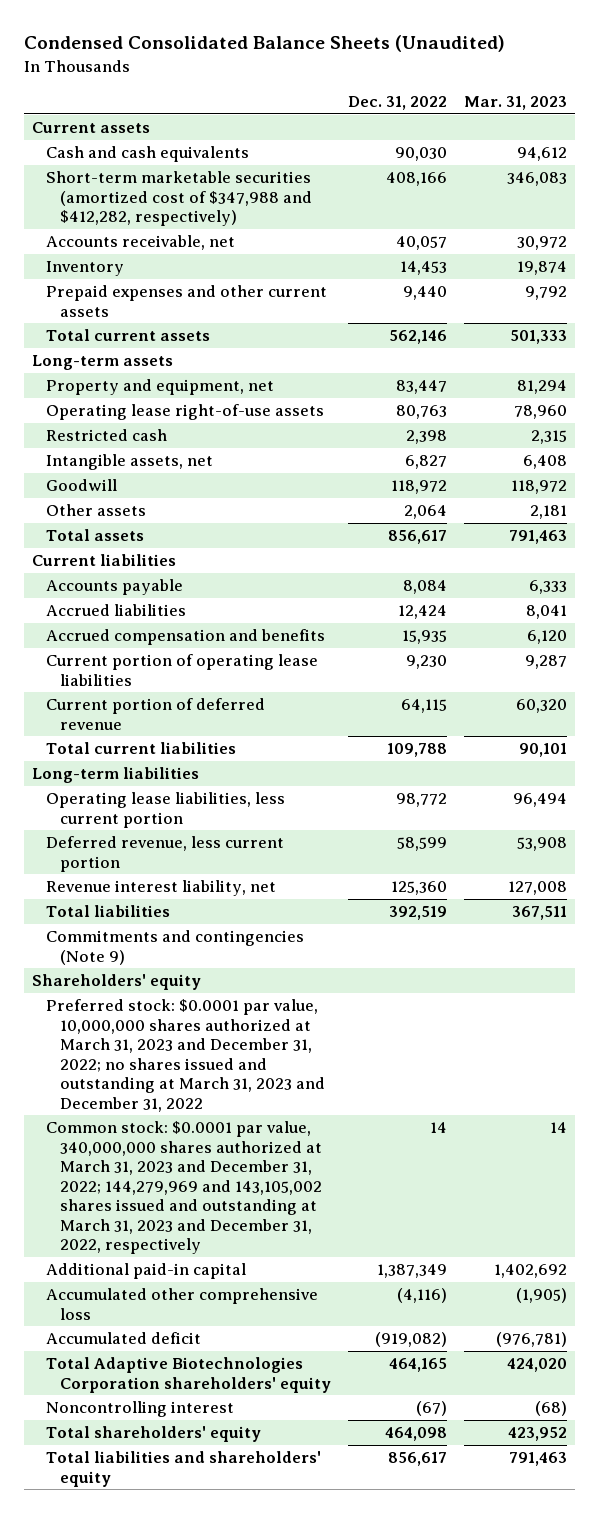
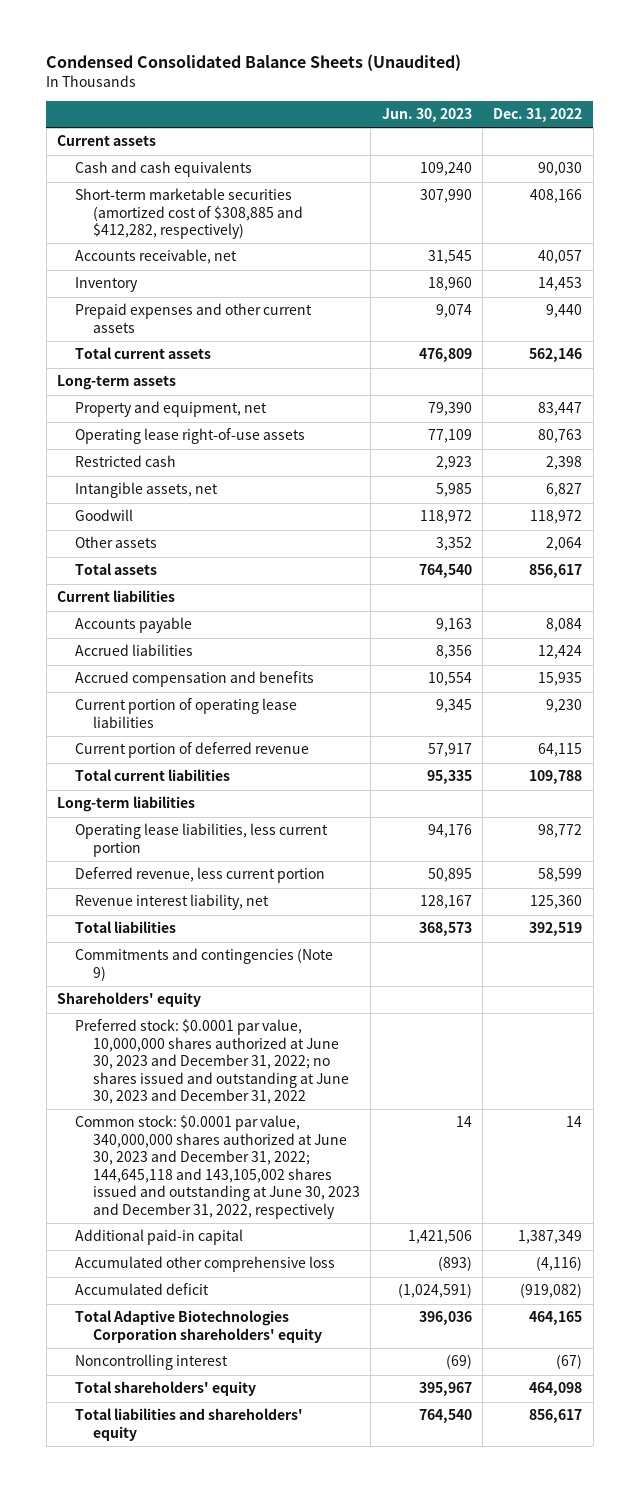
- | Dec. 31, 2022 | Mar. 31, 2023
+ | Jun. 30, 2023 | Dec. 31, 2022
- Short-term marketable securities (amortized cost of $347,988 and $412,282, respectively) | 408,166 | 346,083
+ Short-term marketable securities (amortized cost of $308,885 and $412,282, respectively) | 307,990 | 408,166
- Preferred stock: $0.0001 par value, 10,000,000 shares authorized at March 31, 2023 and December 31, 2022; no shares issued and outstanding at March 31, 2023 and December 31, 2022
- Common stock: $0.0001 par value, 340,000,000 shares authorized at March 31, 2023 and December 31, 2022; 144,279,969 and 143,105,002 shares issued and outstanding at March 31, 2023 and December 31, 2022, respectively | 14 | 14
+ Preferred stock: $0.0001 par value, 10,000,000 shares authorized at June 30, 2023 and December 31, 2022; no shares issued and outstanding at June 30, 2023 and December 31, 2022
+ Common stock: $0.0001 par value, 340,000,000 shares authorized at June 30, 2023 and December 31, 2022; 144,645,118 and 143,105,002 shares issued and outstanding at June 30, 2023 and December 31, 2022, respectively | 14 | 14

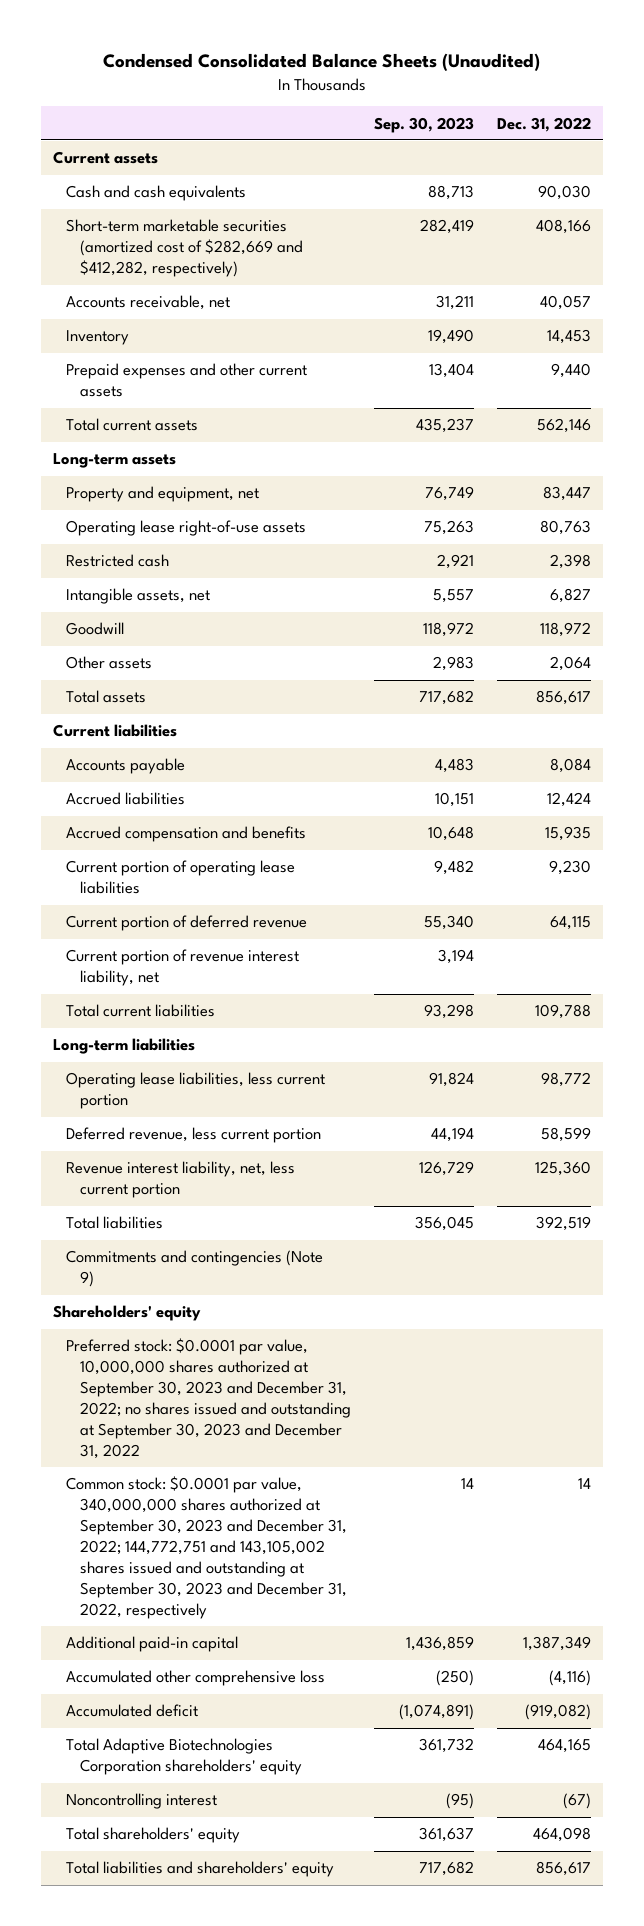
- | Jun. 30, 2023 | Dec. 31, 2022
+ | Sep. 30, 2023 | Dec. 31, 2022
- Short-term marketable securities (amortized cost of $308,885 and $412,282, respectively) | 307,990 | 408,166
+ Short-term marketable securities (amortized cost of $282,669 and $412,282, respectively) | 282,419 | 408,166
+ Current portion of revenue interest liability, net | 3,194 |
- Revenue interest liability, net | 128,167 | 125,360
+ Revenue interest liability, net, less current portion | 126,729 | 125,360
- Preferred stock: $0.0001 par value, 10,000,000 shares authorized at June 30, 2023 and December 31, 2022; no shares issued and outstanding at June 30, 2023 and December 31, 2022
- Common stock: $0.0001 par value, 340,000,000 shares authorized at June 30, 2023 and December 31, 2022; 144,645,118 and 143,105,002 shares issued and outstanding at June 30, 2023 and December 31, 2022, respectively | 14 | 14
+ Preferred stock: $0.0001 par value, 10,000,000 shares authorized at September 30, 2023 and December 31, 2022; no shares issued and outstanding at September 30, 2023 and December 31, 2022
+ Common stock: $0.0001 par value, 340,000,000 shares authorized at September 30, 2023 and December 31, 2022; 144,772,751 and 143,105,002 shares issued and outstanding at September 30, 2023 and December 31, 2022, respectively | 14 | 14

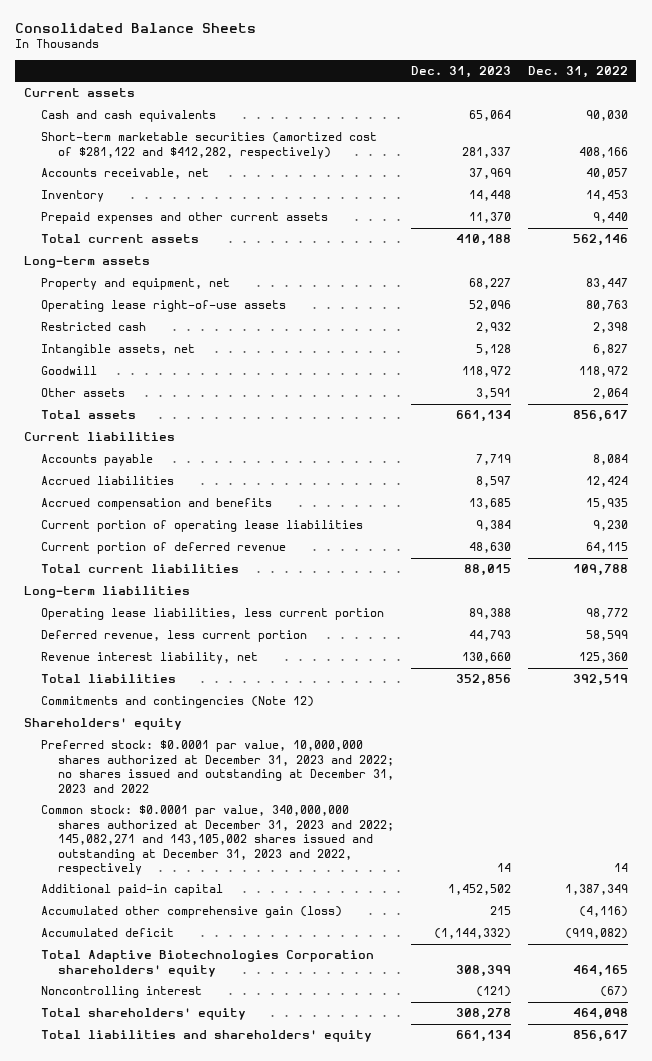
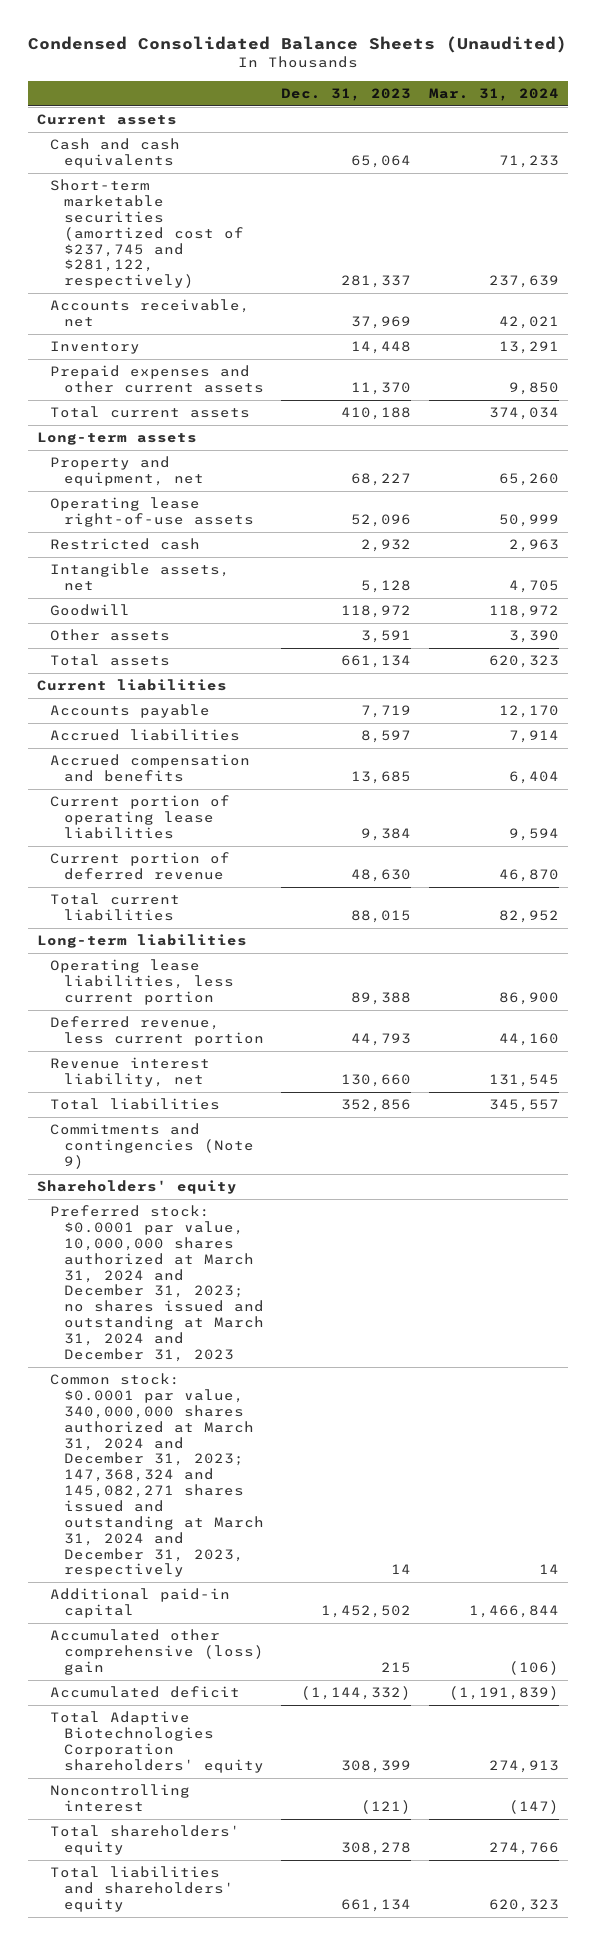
- Consolidated Balance Sheets
+ Condensed Consolidated Balance Sheets (Unaudited)
- | Dec. 31, 2023 | Dec. 31, 2022
+ | Dec. 31, 2023 | Mar. 31, 2024
- Short-term marketable securities (amortized cost of $281,122 and $412,282, respectively) | 281,337 | 408,166
+ Short-term marketable securities (amortized cost of $237,745 and $281,122, respectively) | 281,337 | 237,639
- Commitments and contingencies (Note 12)
+ Commitments and contingencies (Note 9)
- Preferred stock: $0.0001 par value, 10,000,000 shares authorized at December 31, 2023 and 2022; no shares issued and outstanding at December 31, 2023 and 2022
- Common stock: $0.0001 par value, 340,000,000 shares authorized at December 31, 2023 and 2022; 145,082,271 and 143,105,002 shares issued and outstanding at December 31, 2023 and 2022, respectively | 14 | 14
+ Preferred stock: $0.0001 par value, 10,000,000 shares authorized at March 31, 2024 and December 31, 2023; no shares issued and outstanding at March 31, 2024 and December 31, 2023
+ Common stock: $0.0001 par value, 340,000,000 shares authorized at March 31, 2024 and December 31, 2023; 147,368,324 and 145,082,271 shares issued and outstanding at March 31, 2024 and December 31, 2023, respectively | 14 | 14
- Accumulated other comprehensive gain (loss) | 215 | (4,116)
+ Accumulated other comprehensive (loss) gain | 215 | (106)

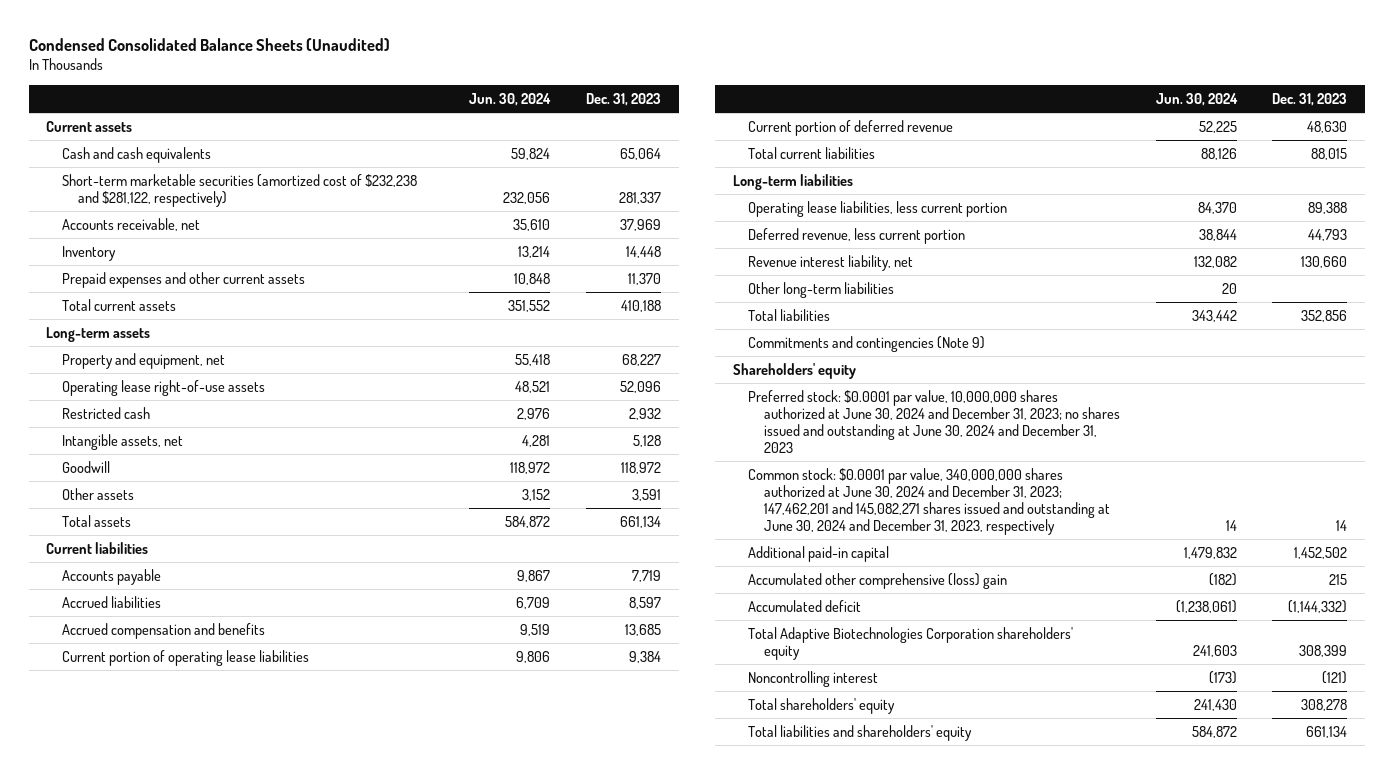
- | Dec. 31, 2023 | Mar. 31, 2024
+ | Jun. 30, 2024 | Dec. 31, 2023
- Short-term marketable securities (amortized cost of $237,745 and $281,122, respectively) | 281,337 | 237,639
+ Short-term marketable securities (amortized cost of $232,238 and $281,122, respectively) | 232,056 | 281,337
+ Other long-term liabilities | 20 |
- Preferred stock: $0.0001 par value, 10,000,000 shares authorized at March 31, 2024 and December 31, 2023; no shares issued and outstanding at March 31, 2024 and December 31, 2023
- Common stock: $0.0001 par value, 340,000,000 shares authorized at March 31, 2024 and December 31, 2023; 147,368,324 and 145,082,271 shares issued and outstanding at March 31, 2024 and December 31, 2023, respectively | 14 | 14
+ Preferred stock: $0.0001 par value, 10,000,000 shares authorized at June 30, 2024 and December 31, 2023; no shares issued and outstanding at June 30, 2024 and December 31, 2023
+ Common stock: $0.0001 par value, 340,000,000 shares authorized at June 30, 2024 and December 31, 2023; 147,462,201 and 145,082,271 shares issued and outstanding at June 30, 2024 and December 31, 2023, respectively | 14 | 14

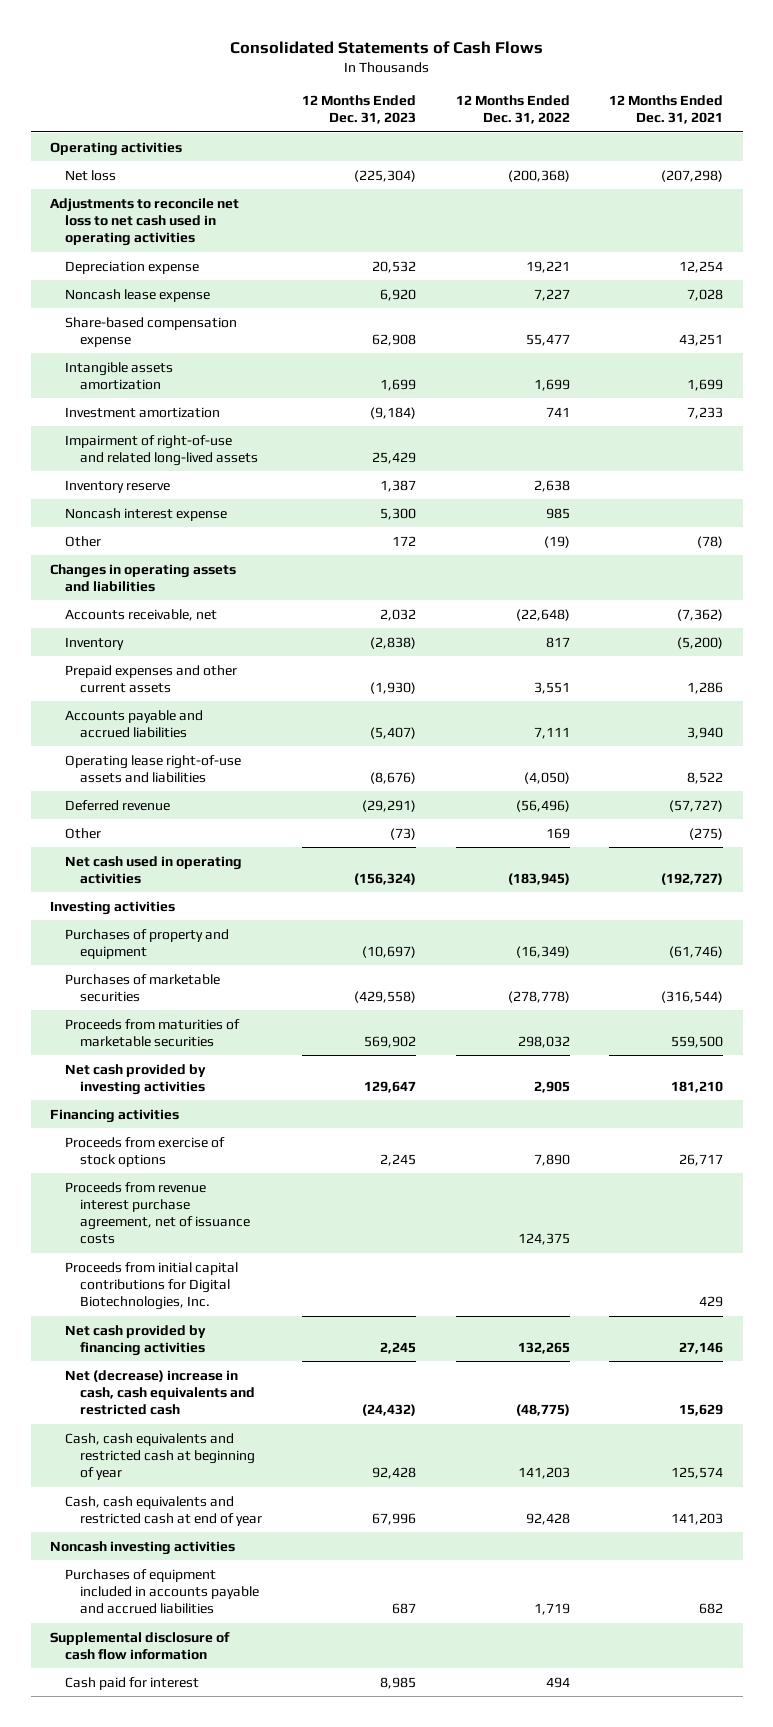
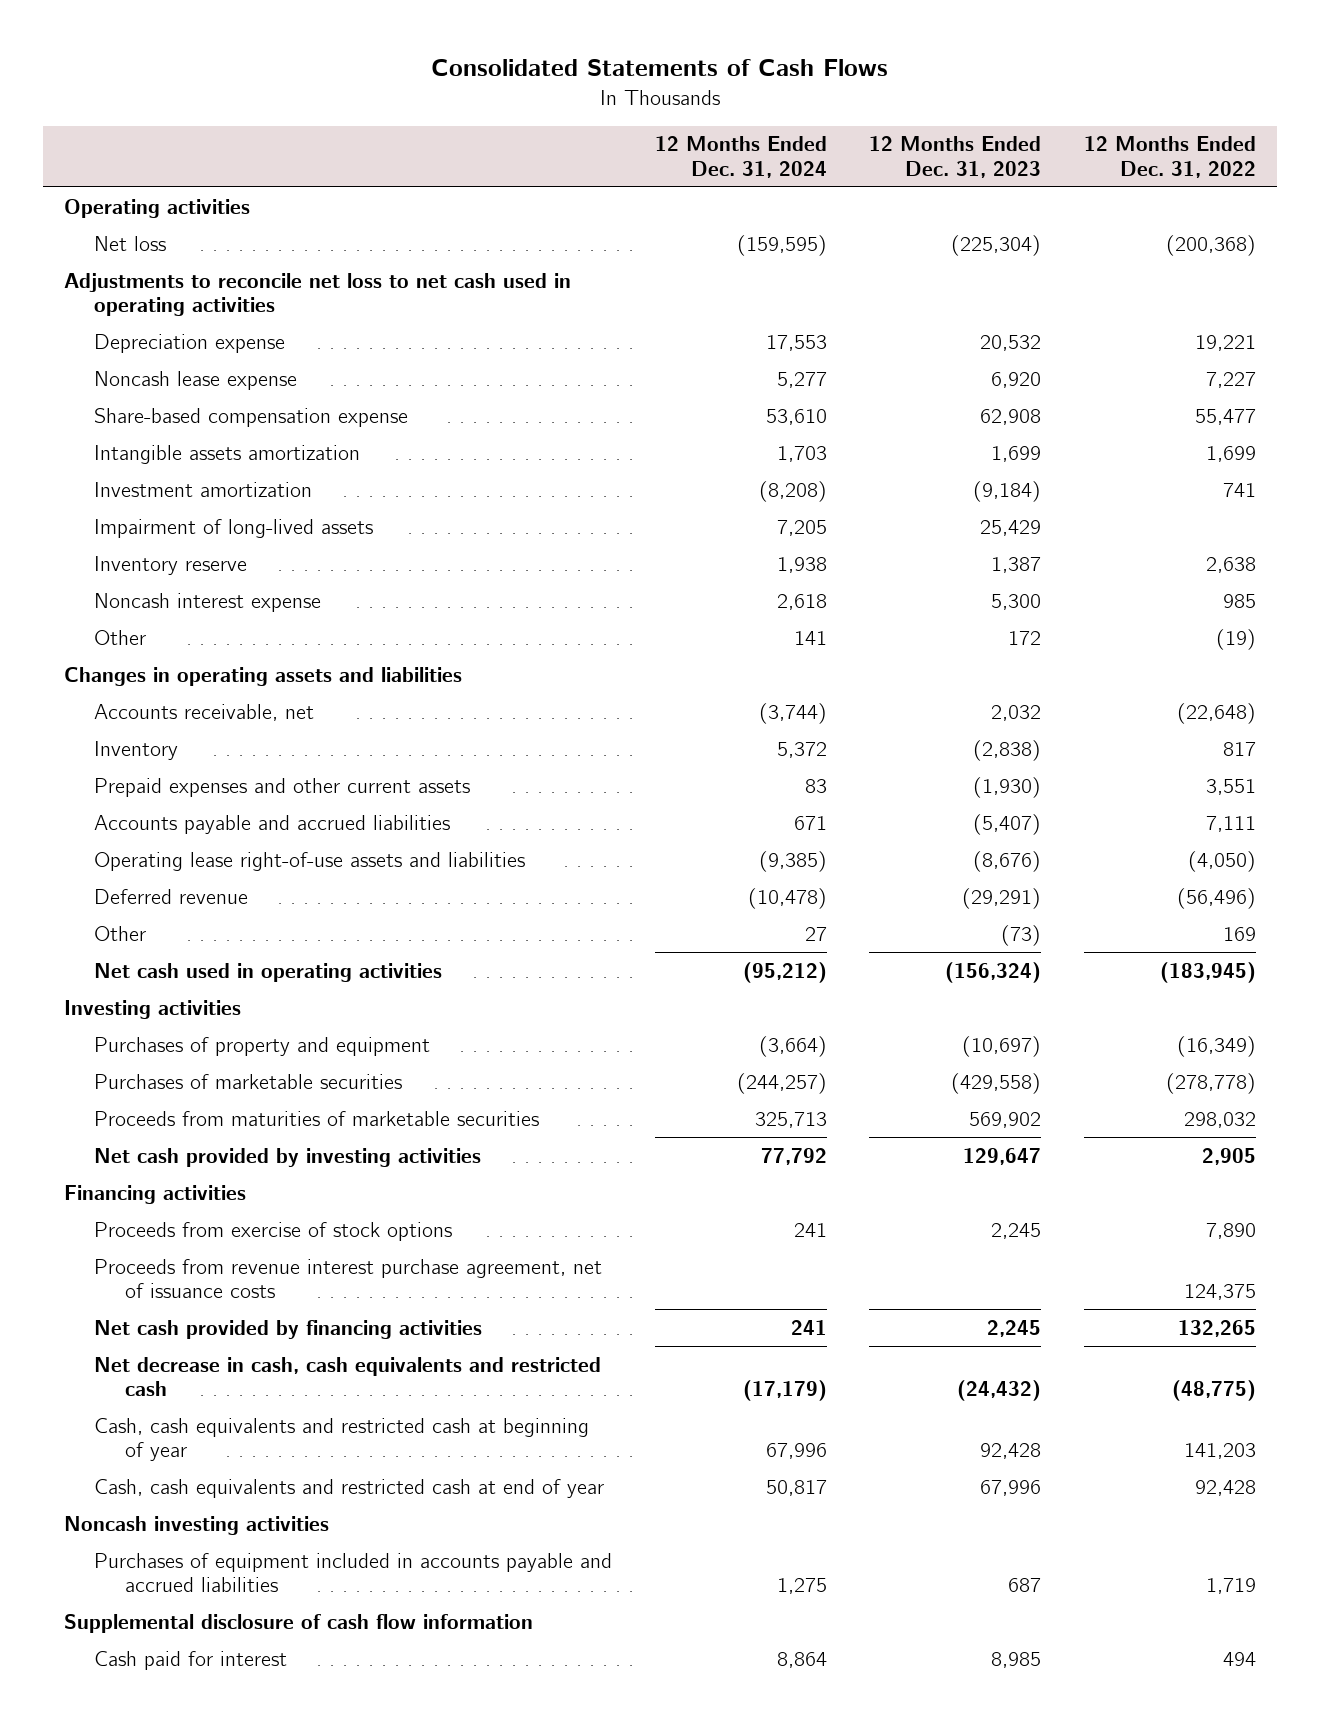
- | 12 Months Ended Dec. 31, 2023 | 12 Months Ended Dec. 31, 2022 | 12 Months Ended Dec. 31, 2021
+ | 12 Months Ended Dec. 31, 2024 | 12 Months Ended Dec. 31, 2023 | 12 Months Ended Dec. 31, 2022
- Impairment of right-of-use and related long-lived assets | 25,429 | |
+ Impairment of long-lived assets | 7,205 | 25,429 |
- Proceeds from initial capital contributions for Digital Biotechnologies, Inc. | | | 429
- Net (decrease) increase in cash, cash equivalents and restricted cash | (24,432) | (48,775) | 15,629
+ Net decrease in cash, cash equivalents and restricted cash | (17,179) | (24,432) | (48,775)

